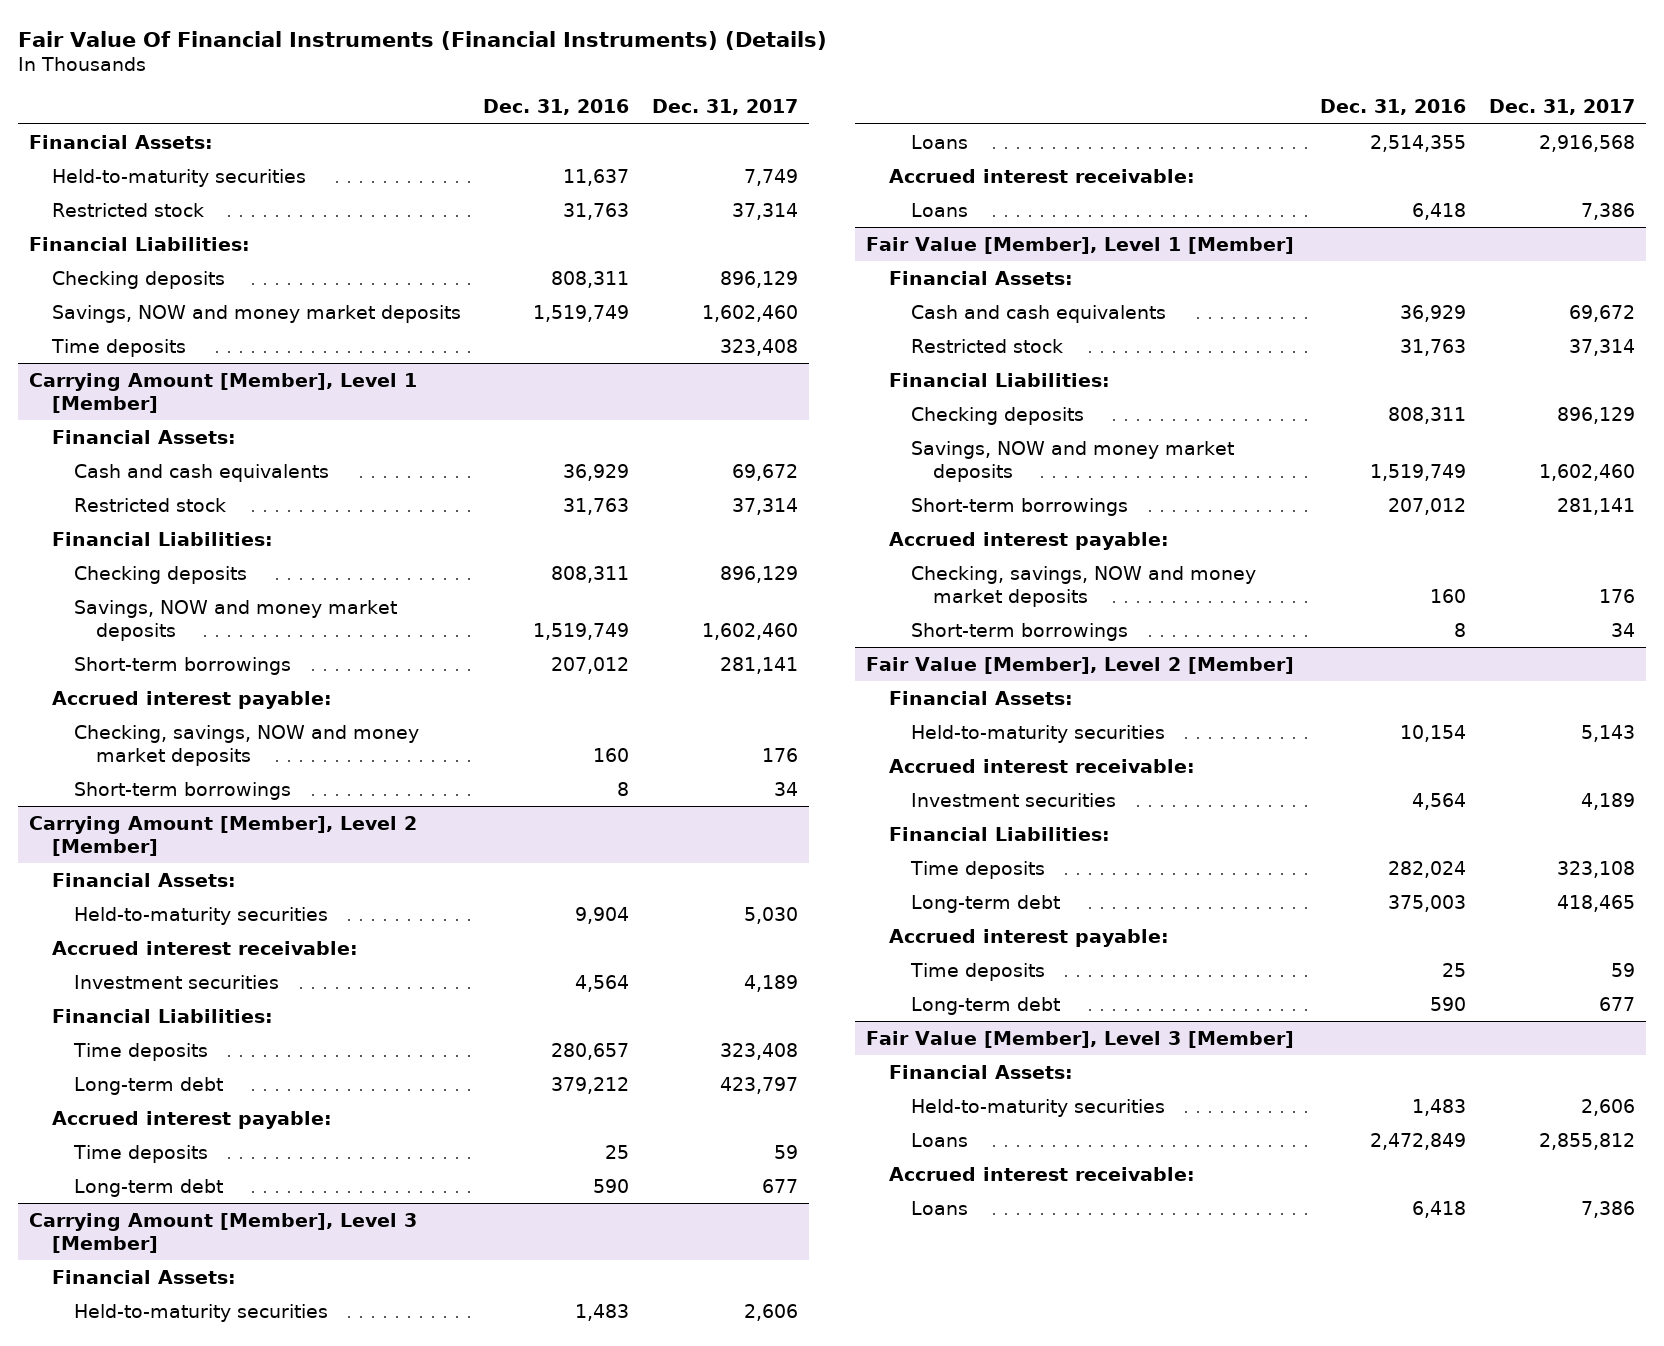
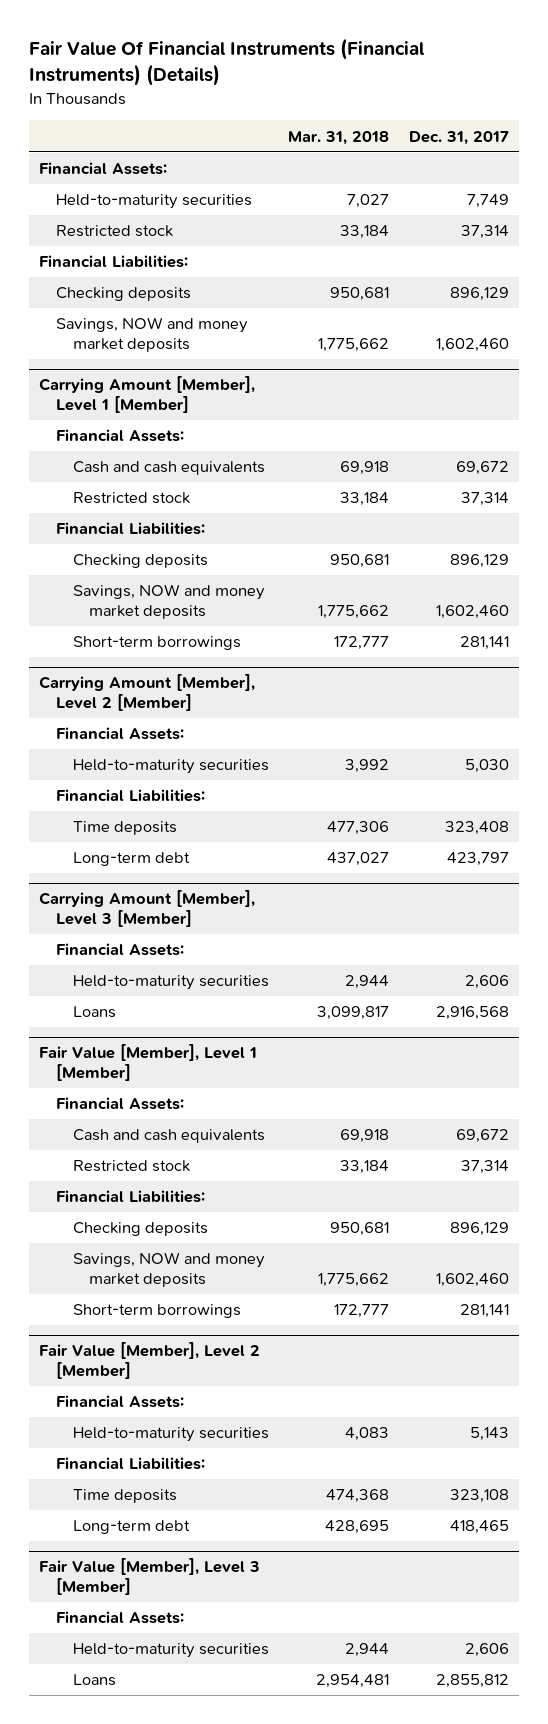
- | Dec. 31, 2016 | Dec. 31, 2017
+ | Mar. 31, 2018 | Dec. 31, 2017
- Time deposits | | 323,408
@ Carrying Amount [Member], Level 1 [Member]
- Accrued interest payable:
- Checking, savings, NOW and money market deposits | 160 | 176
- Short-term borrowings | 8 | 34
@ Carrying Amount [Member], Level 2 [Member]
- Accrued interest receivable:
- Investment securities | 4,564 | 4,189
- Accrued interest payable:
- Time deposits | 25 | 59
- Long-term debt | 590 | 677
@ Carrying Amount [Member], Level 3 [Member]
- Accrued interest receivable:
- Loans | 6,418 | 7,386
@ Fair Value [Member], Level 1 [Member]
- Accrued interest payable:
- Checking, savings, NOW and money market deposits | 160 | 176
- Short-term borrowings | 8 | 34
@ Fair Value [Member], Level 2 [Member]
- Accrued interest receivable:
- Investment securities | 4,564 | 4,189
- Accrued interest payable:
- Time deposits | 25 | 59
- Long-term debt | 590 | 677
@ Fair Value [Member], Level 3 [Member]
- Accrued interest receivable:
- Loans | 6,418 | 7,386

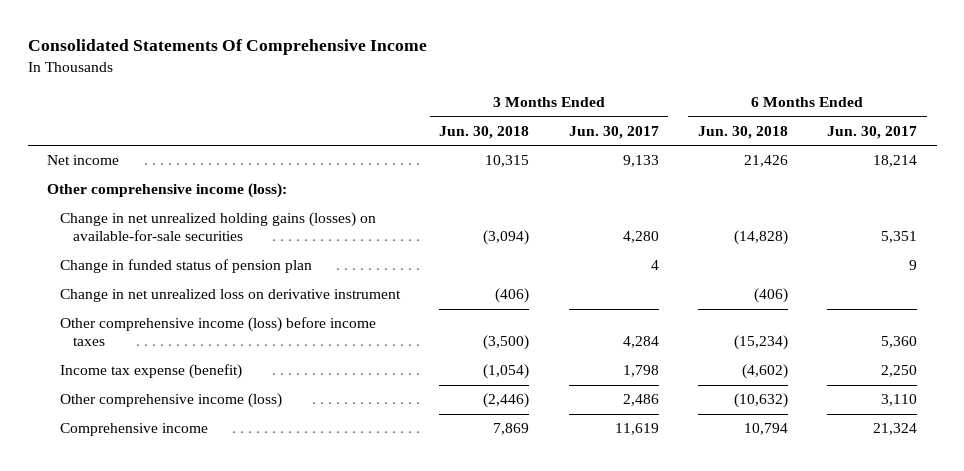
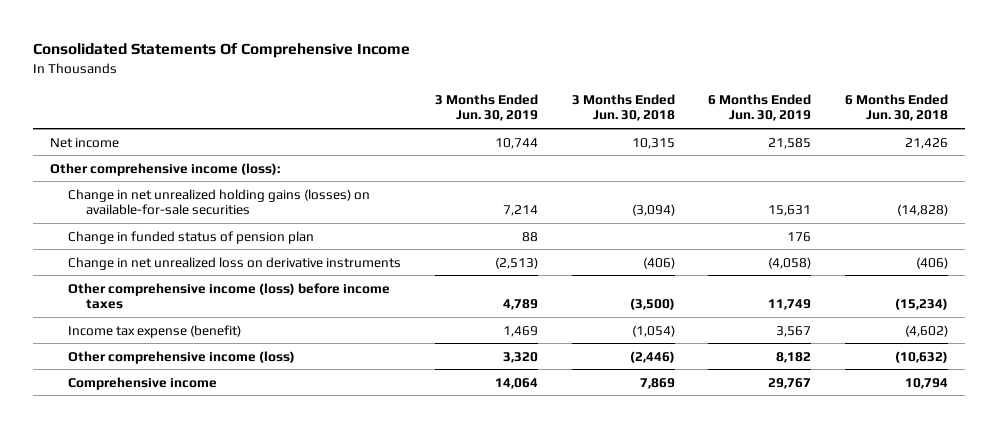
- | 3 Months Ended Jun. 30, 2018 | 3 Months Ended Jun. 30, 2017 | 6 Months Ended Jun. 30, 2018 | 6 Months Ended Jun. 30, 2017
+ | 3 Months Ended Jun. 30, 2019 | 3 Months Ended Jun. 30, 2018 | 6 Months Ended Jun. 30, 2019 | 6 Months Ended Jun. 30, 2018
- Change in net unrealized loss on derivative instrument | (406) | | (406) |
+ Change in net unrealized loss on derivative instruments | (2,513) | (406) | (4,058) | (406)

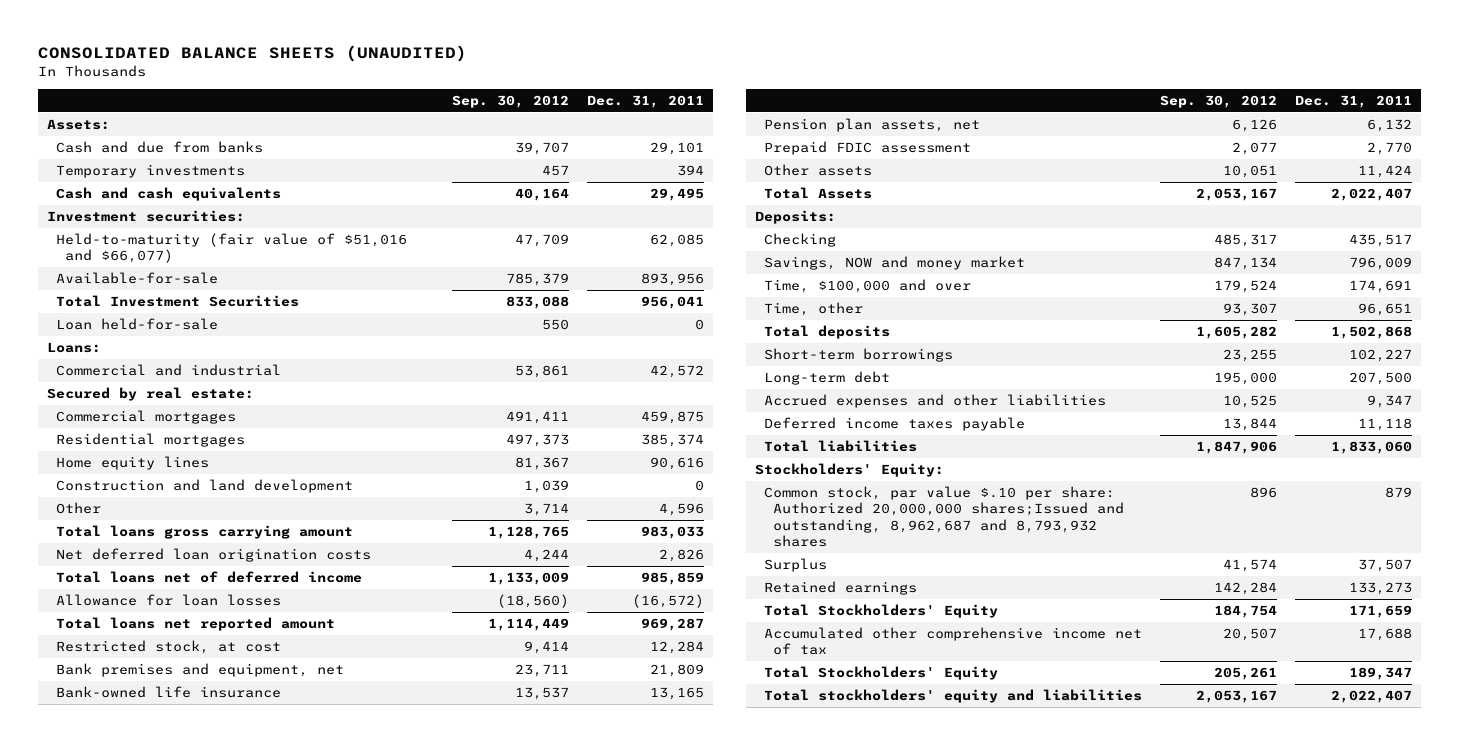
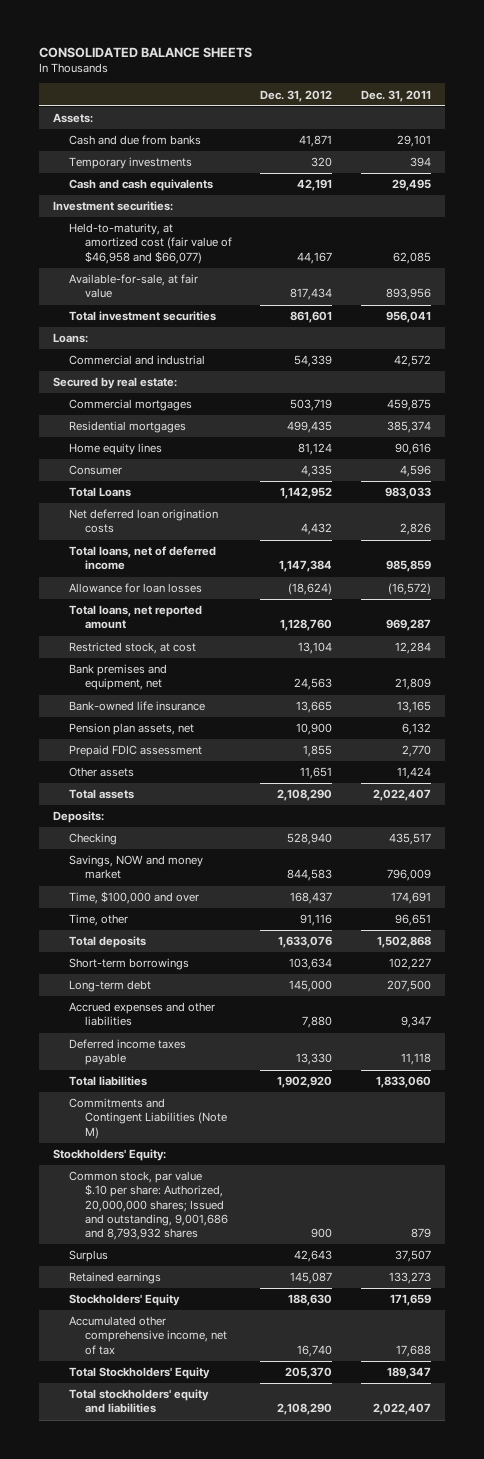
- CONSOLIDATED BALANCE SHEETS (UNAUDITED)
+ CONSOLIDATED BALANCE SHEETS
- | Sep. 30, 2012 | Dec. 31, 2011
+ | Dec. 31, 2012 | Dec. 31, 2011
- Held-to-maturity (fair value of $51,016 and $66,077) | 47,709 | 62,085
- Available-for-sale | 785,379 | 893,956
- Total Investment Securities | 833,088 | 956,041
- Loan held-for-sale | 550 | 0
+ Held-to-maturity, at amortized cost (fair value of $46,958 and $66,077) | 44,167 | 62,085
+ Available-for-sale, at fair value | 817,434 | 893,956
+ Total investment securities | 861,601 | 956,041
- Construction and land development | 1,039 | 0
- Other | 3,714 | 4,596
- Total loans gross carrying amount | 1,128,765 | 983,033
+ Consumer | 4,335 | 4,596
+ Total Loans | 1,142,952 | 983,033
- Total loans net of deferred income | 1,133,009 | 985,859
+ Total loans, net of deferred income | 1,147,384 | 985,859
- Total loans net reported amount | 1,114,449 | 969,287
+ Total loans, net reported amount | 1,128,760 | 969,287
- Total Assets | 2,053,167 | 2,022,407
+ Total assets | 2,108,290 | 2,022,407
+ Commitments and Contingent Liabilities (Note M)
- Common stock, par value $.10 per share: Authorized 20,000,000 shares;Issued and outstanding, 8,962,687 and 8,793,932 shares | 896 | 879
+ Common stock, par value $.10 per share: Authorized, 20,000,000 shares; Issued and outstanding, 9,001,686 and 8,793,932 shares | 900 | 879
- Total Stockholders' Equity | 184,754 | 171,659
- Accumulated other comprehensive income net of tax | 20,507 | 17,688
+ Stockholders' Equity | 188,630 | 171,659
+ Accumulated other comprehensive income, net of tax | 16,740 | 17,688

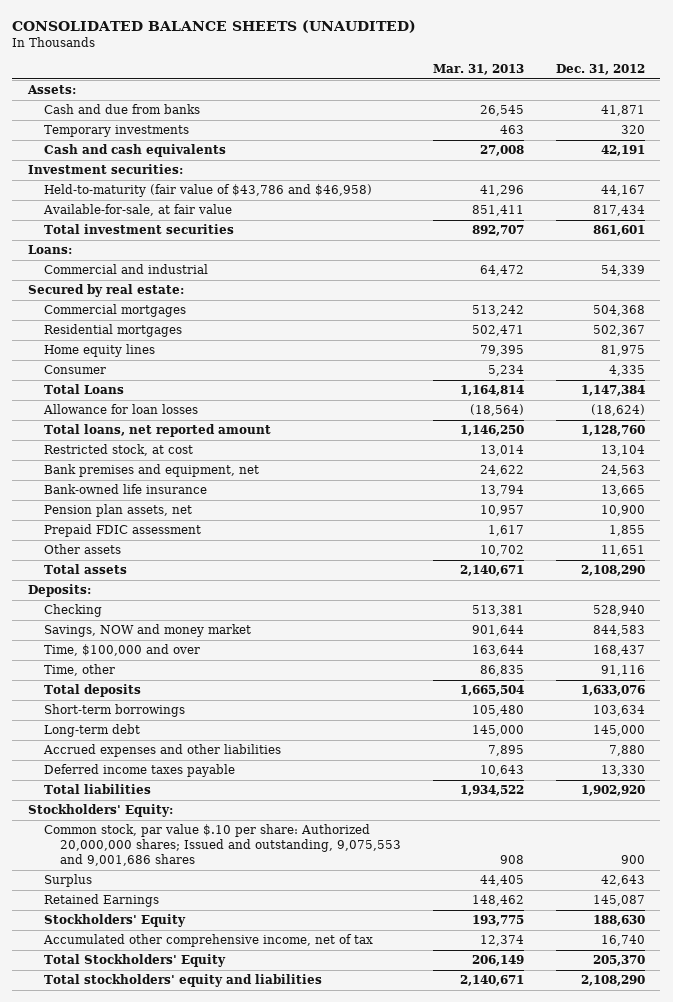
- CONSOLIDATED BALANCE SHEETS
+ CONSOLIDATED BALANCE SHEETS (UNAUDITED)
- | Dec. 31, 2012 | Dec. 31, 2011
+ | Mar. 31, 2013 | Dec. 31, 2012
- Held-to-maturity, at amortized cost (fair value of $46,958 and $66,077) | 44,167 | 62,085
+ Held-to-maturity (fair value of $43,786 and $46,958) | 41,296 | 44,167
- Commercial mortgages | 503,719 | 459,875
- Residential mortgages | 499,435 | 385,374
- Home equity lines | 81,124 | 90,616
+ Commercial mortgages | 513,242 | 504,368
+ Residential mortgages | 502,471 | 502,367
+ Home equity lines | 79,395 | 81,975
- Total Loans | 1,142,952 | 983,033
- Net deferred loan origination costs | 4,432 | 2,826
- Total loans, net of deferred income | 1,147,384 | 985,859
+ Total Loans | 1,164,814 | 1,147,384
- Commitments and Contingent Liabilities (Note M)
- Common stock, par value $.10 per share: Authorized, 20,000,000 shares; Issued and outstanding, 9,001,686 and 8,793,932 shares | 900 | 879
+ Common stock, par value $.10 per share: Authorized 20,000,000 shares; Issued and outstanding, 9,075,553 and 9,001,686 shares | 908 | 900
- Retained earnings | 145,087 | 133,273
+ Retained Earnings | 148,462 | 145,087

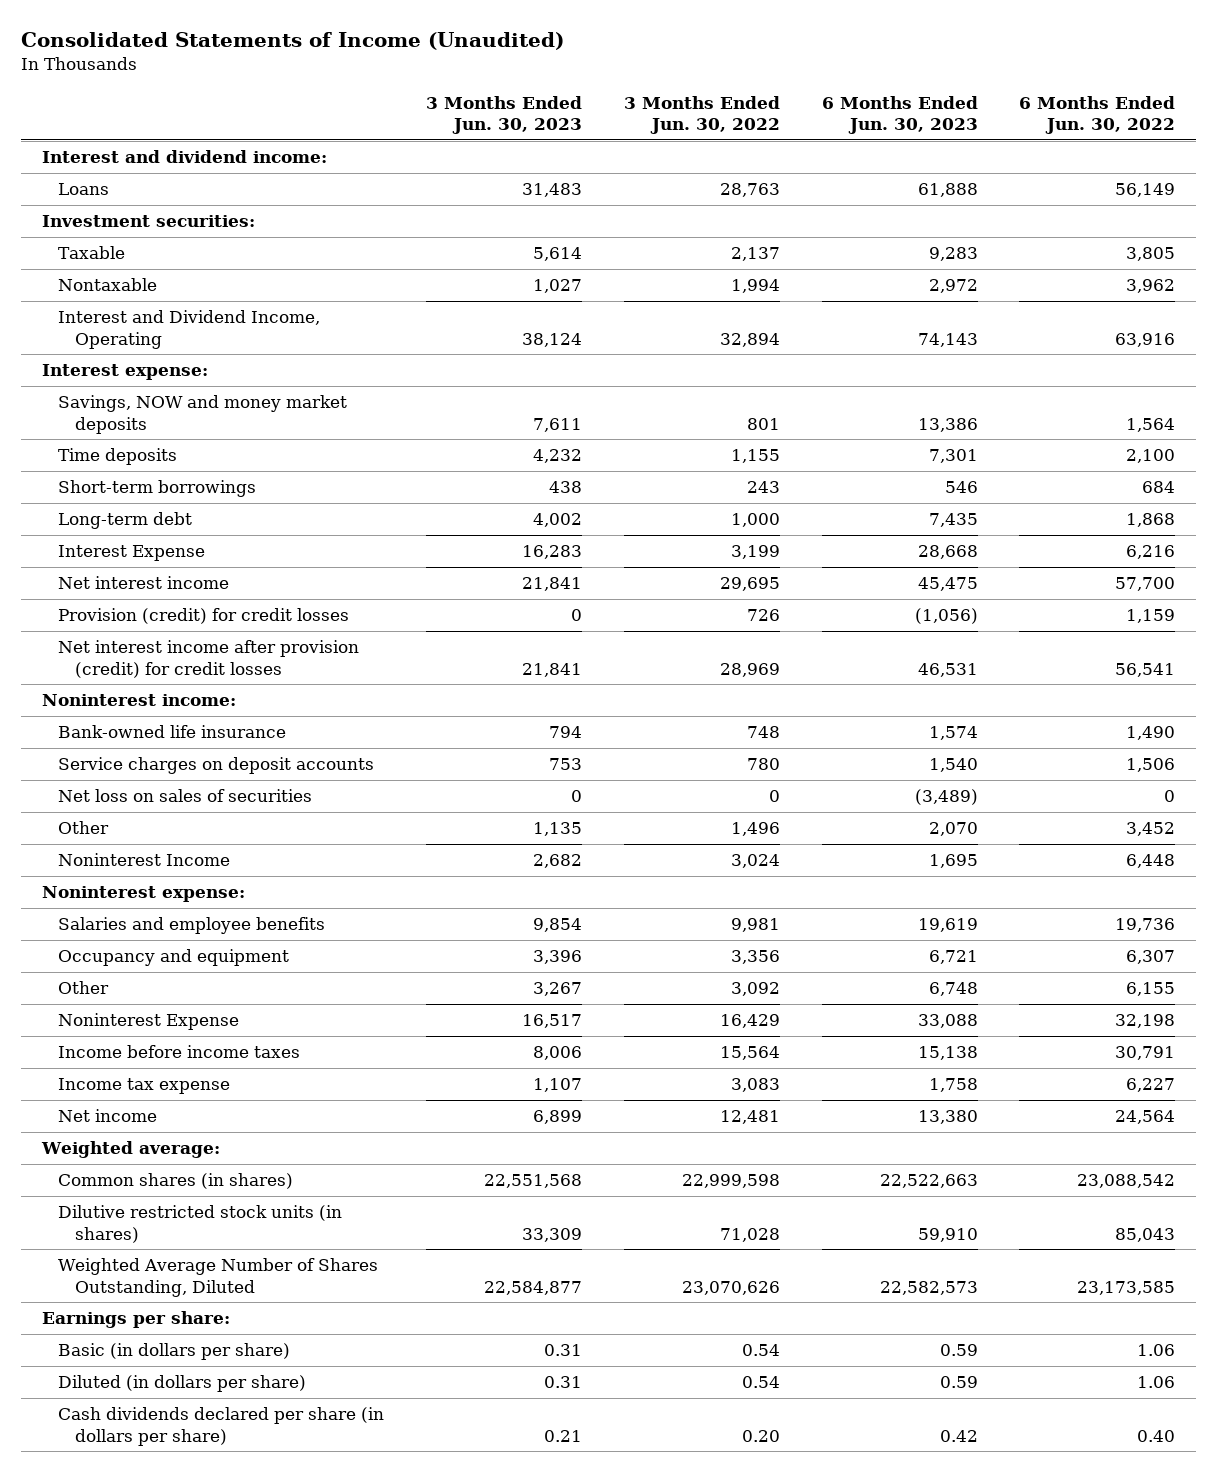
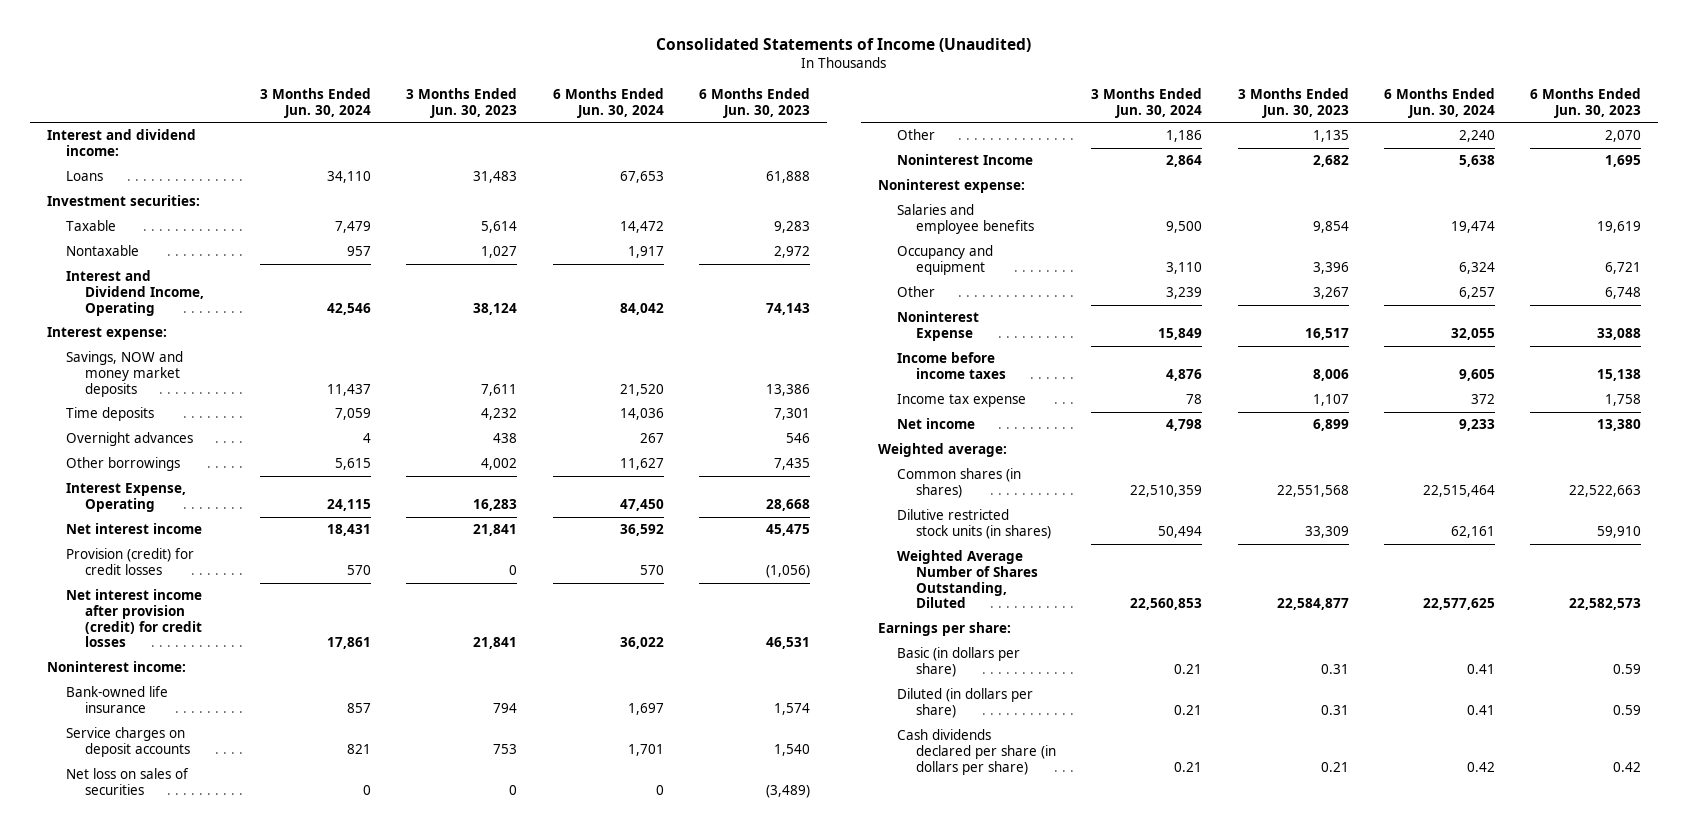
- | 3 Months Ended Jun. 30, 2023 | 3 Months Ended Jun. 30, 2022 | 6 Months Ended Jun. 30, 2023 | 6 Months Ended Jun. 30, 2022
+ | 3 Months Ended Jun. 30, 2024 | 3 Months Ended Jun. 30, 2023 | 6 Months Ended Jun. 30, 2024 | 6 Months Ended Jun. 30, 2023
- Short-term borrowings | 438 | 243 | 546 | 684
- Long-term debt | 4,002 | 1,000 | 7,435 | 1,868
- Interest Expense | 16,283 | 3,199 | 28,668 | 6,216
+ Overnight advances | 4 | 438 | 267 | 546
+ Other borrowings | 5,615 | 4,002 | 11,627 | 7,435
+ Interest Expense, Operating | 24,115 | 16,283 | 47,450 | 28,668

